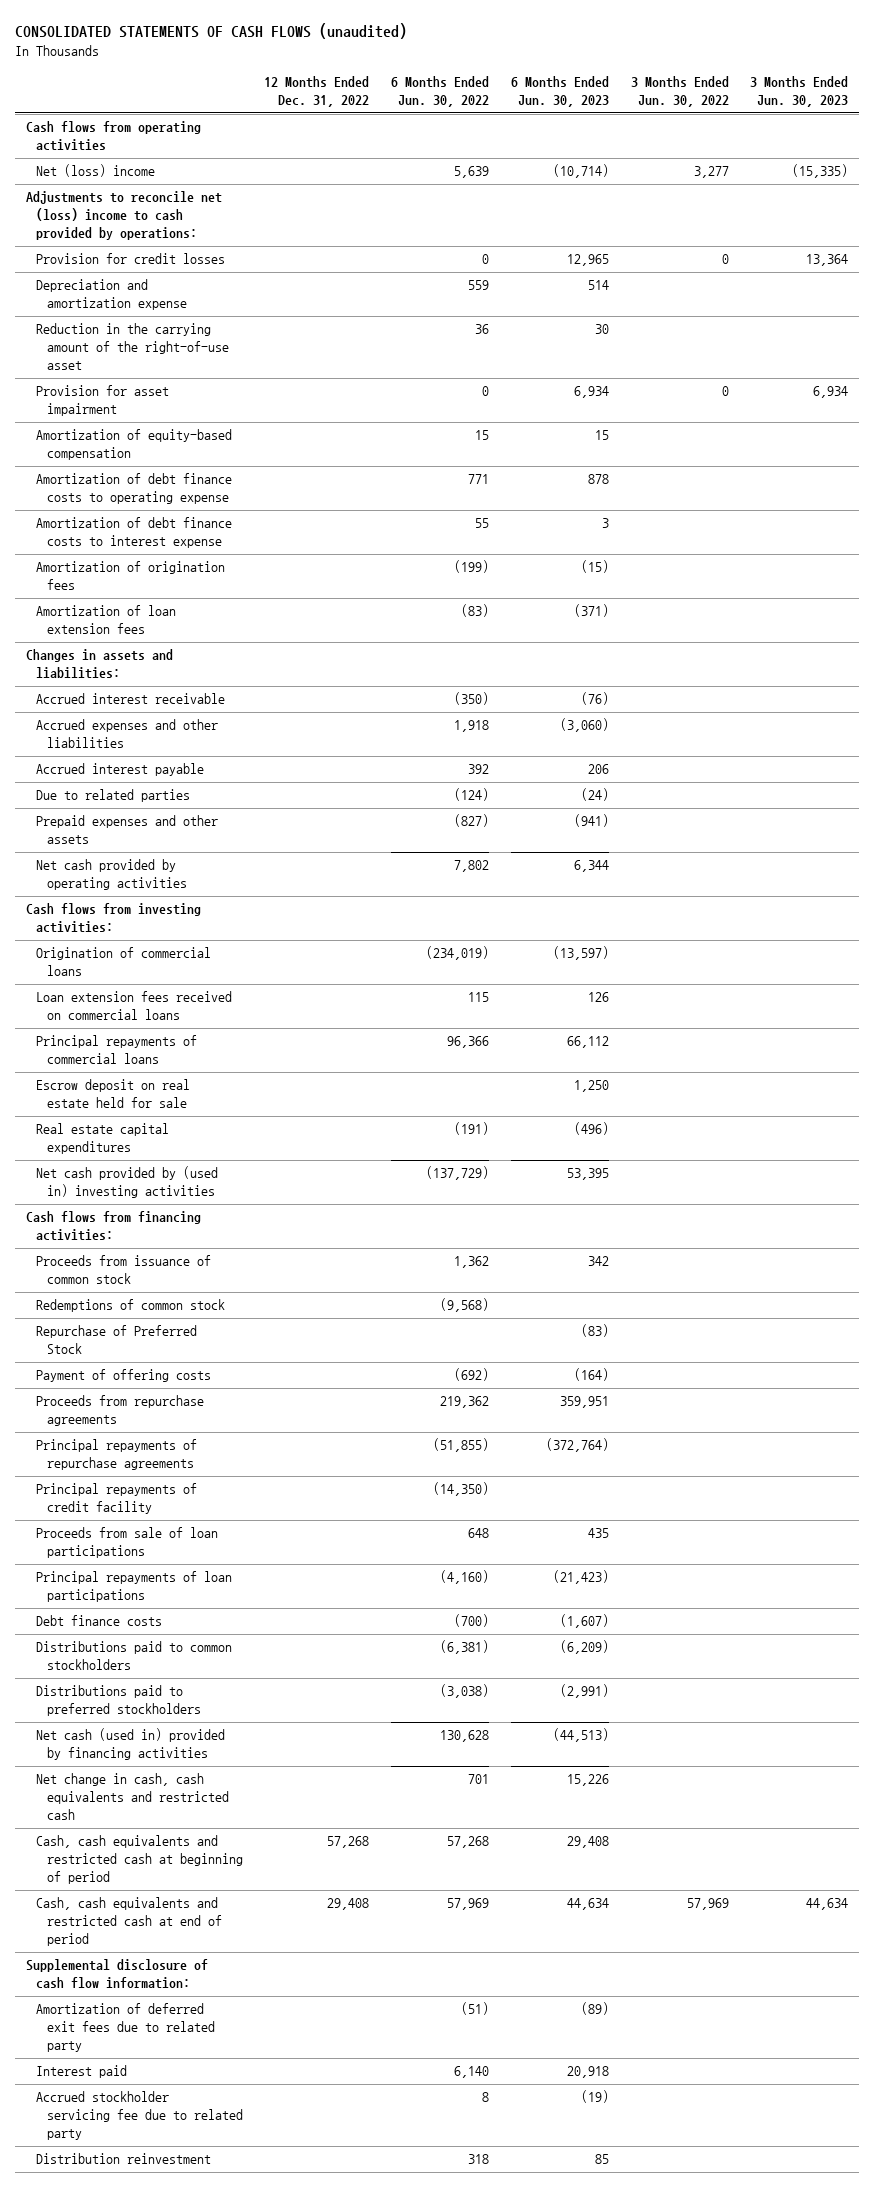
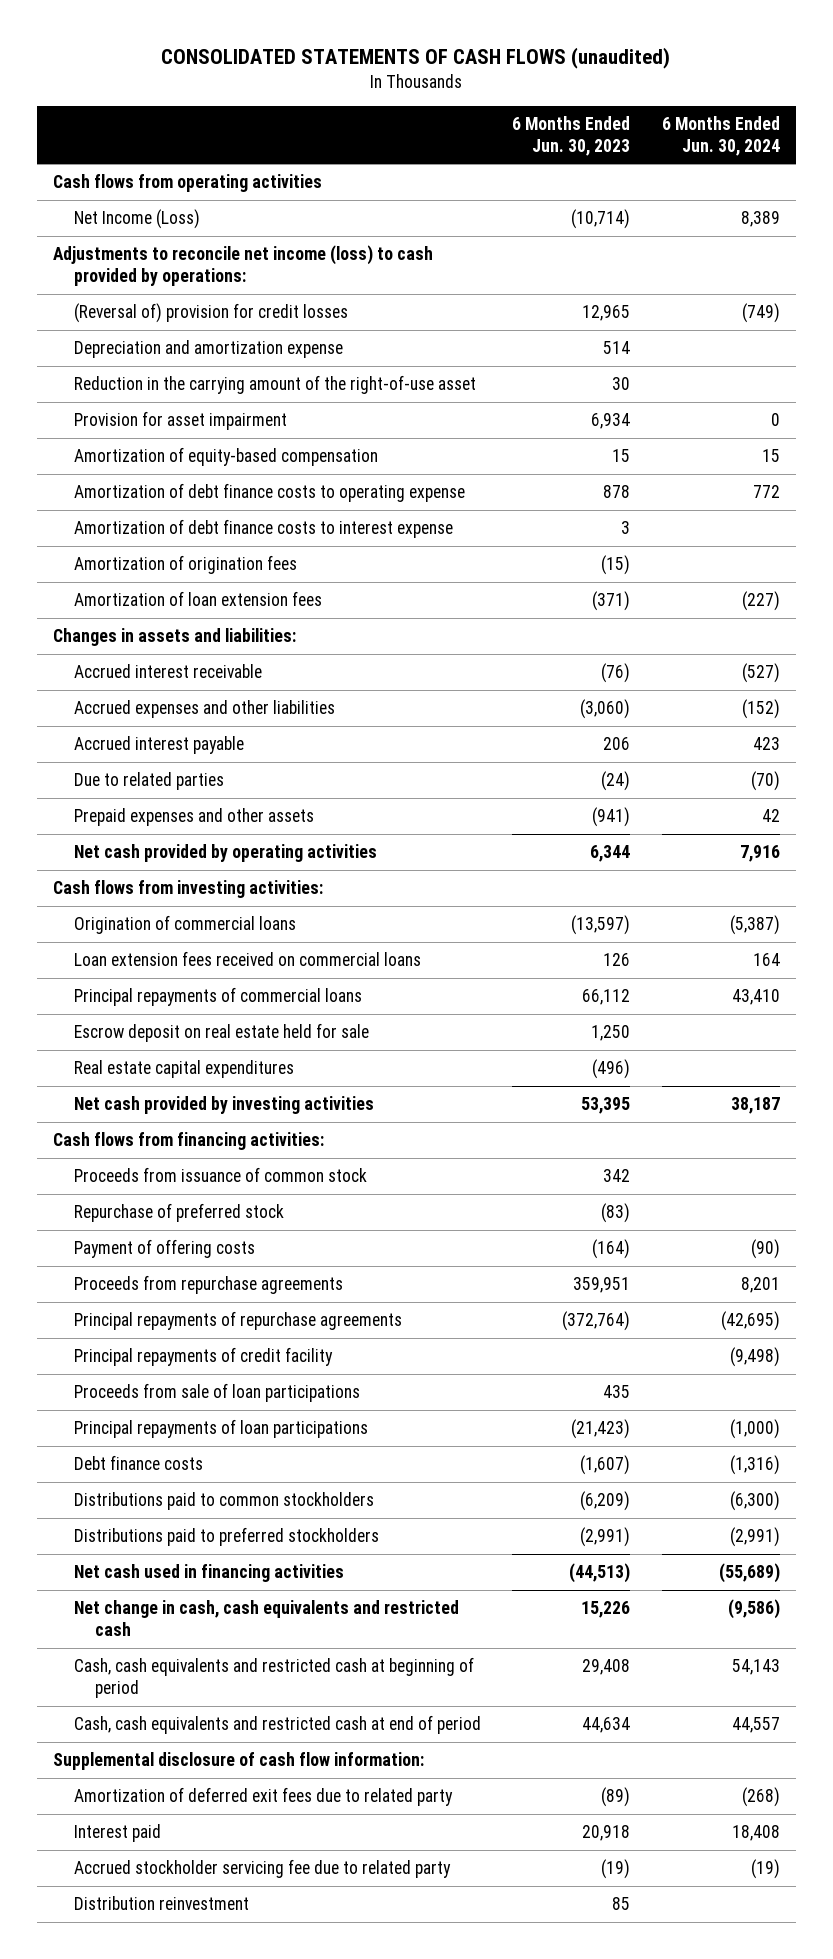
- | 12 Months Ended Dec. 31, 2022 | 6 Months Ended Jun. 30, 2022 | 6 Months Ended Jun. 30, 2023 | 3 Months Ended Jun. 30, 2022 | 3 Months Ended Jun. 30, 2023
+ | 6 Months Ended Jun. 30, 2023 | 6 Months Ended Jun. 30, 2024
- Net (loss) income | | 5,639 | (10,714) | 3,277 | (15,335)
- Adjustments to reconcile net (loss) income to cash provided by operations:
- Provision for credit losses | | 0 | 12,965 | 0 | 13,364
+ Net Income (Loss) | (10,714) | 8,389
+ Adjustments to reconcile net income (loss) to cash provided by operations:
+ (Reversal of) provision for credit losses | 12,965 | (749)
- Net cash provided by (used in) investing activities | | (137,729) | 53,395 | |
+ Net cash provided by investing activities | 53,395 | 38,187
- Redemptions of common stock | | (9,568) | | |
- Repurchase of Preferred Stock | | | (83) | |
+ Repurchase of preferred stock | (83) |
- Net cash (used in) provided by financing activities | | 130,628 | (44,513) | |
+ Net cash used in financing activities | (44,513) | (55,689)

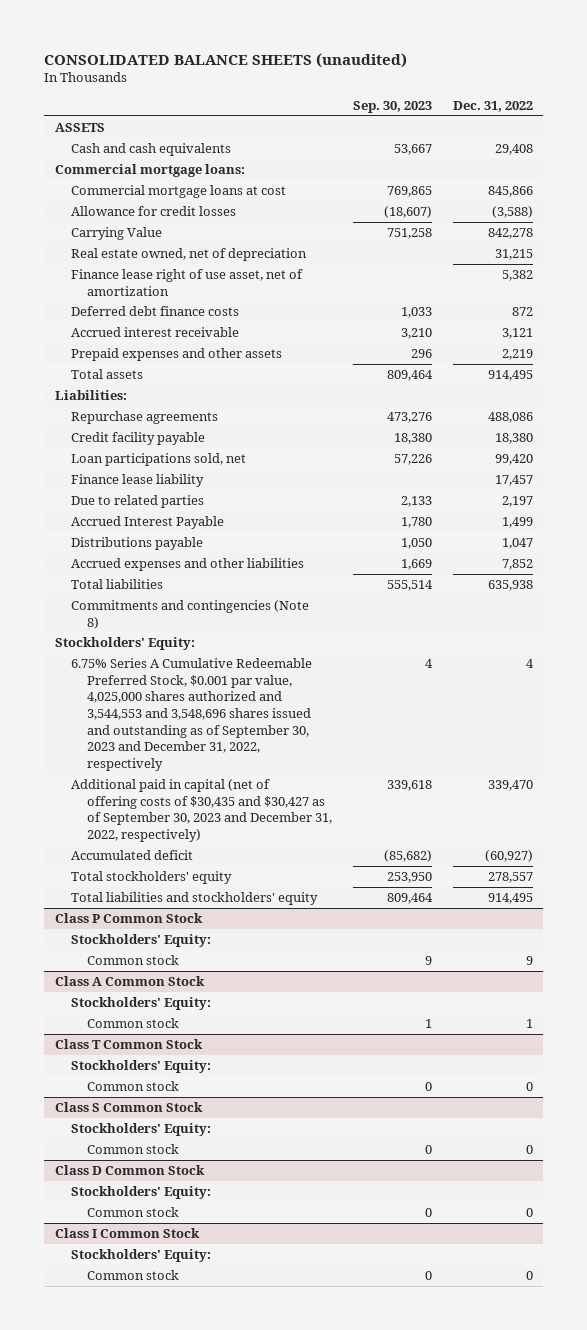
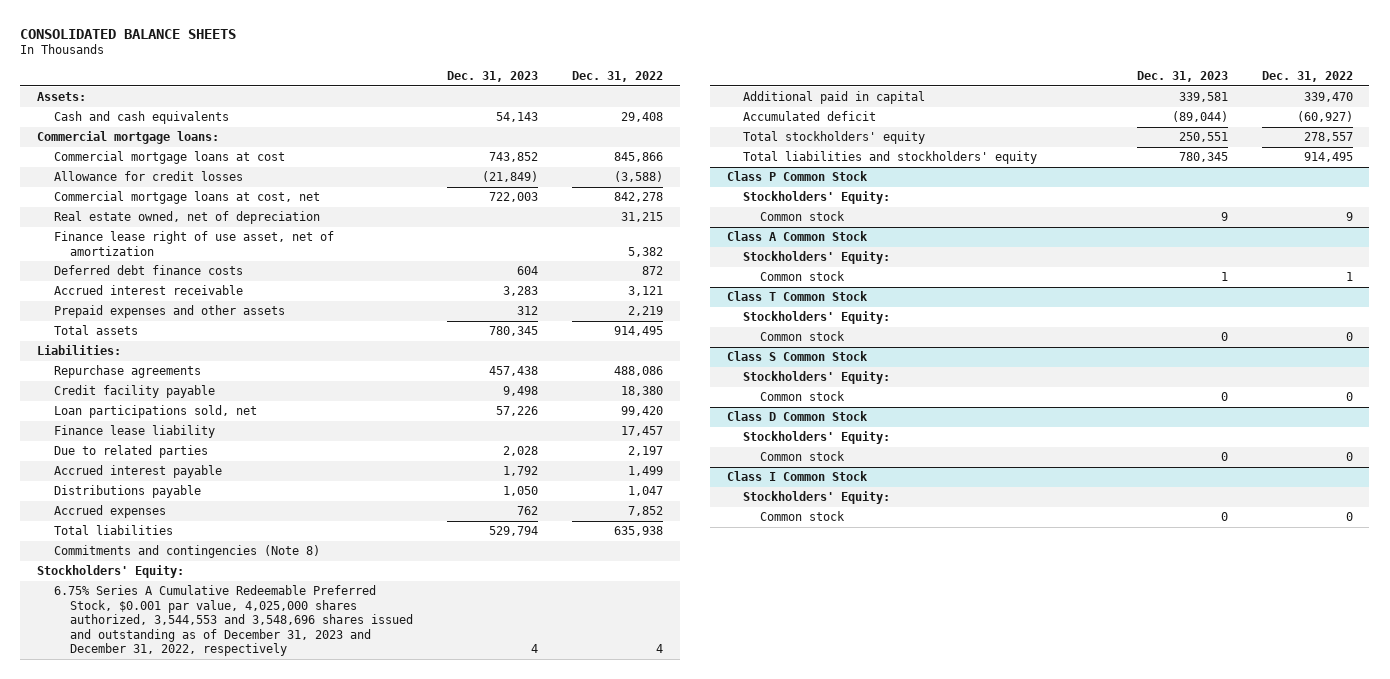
- CONSOLIDATED BALANCE SHEETS (unaudited)
+ CONSOLIDATED BALANCE SHEETS
- | Sep. 30, 2023 | Dec. 31, 2022
+ | Dec. 31, 2023 | Dec. 31, 2022
- ASSETS
+ Assets:
- Carrying Value | 751,258 | 842,278
+ Commercial mortgage loans at cost, net | 722,003 | 842,278
- Accrued Interest Payable | 1,780 | 1,499
+ Accrued interest payable | 1,792 | 1,499
- Accrued expenses and other liabilities | 1,669 | 7,852
+ Accrued expenses | 762 | 7,852
- 6.75% Series A Cumulative Redeemable Preferred Stock, $0.001 par value, 4,025,000 shares authorized and 3,544,553 and 3,548,696 shares issued and outstanding as of September 30, 2023 and December 31, 2022, respectively | 4 | 4
- Additional paid in capital (net of offering costs of $30,435 and $30,427 as of September 30, 2023 and December 31, 2022, respectively) | 339,618 | 339,470
+ 6.75% Series A Cumulative Redeemable Preferred Stock, $0.001 par value, 4,025,000 shares authorized, 3,544,553 and 3,548,696 shares issued and outstanding as of December 31, 2023 and December 31, 2022, respectively | 4 | 4
+ Additional paid in capital | 339,581 | 339,470

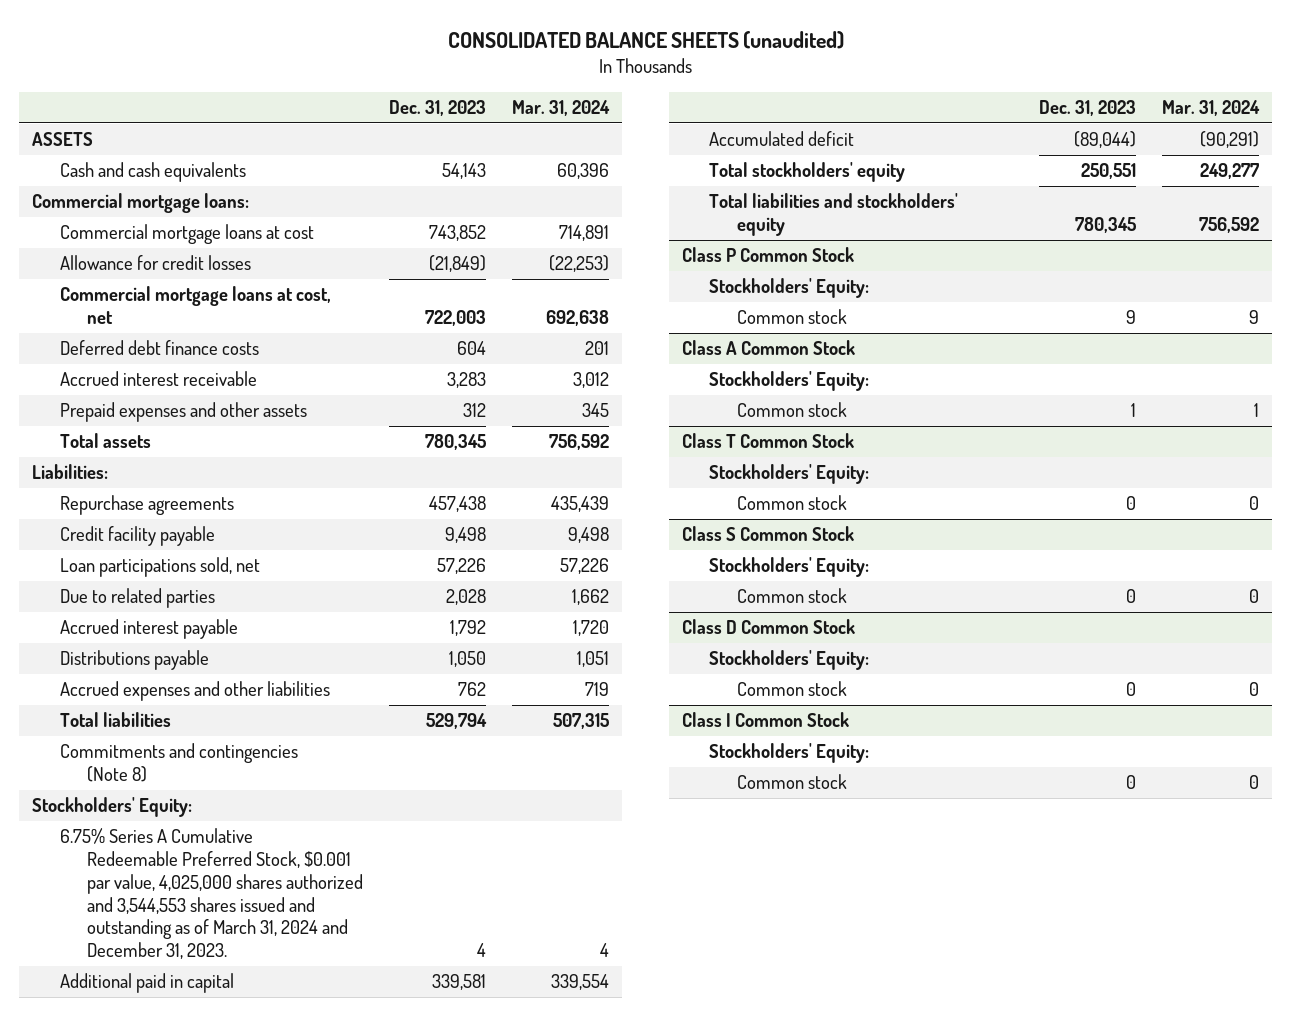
- CONSOLIDATED BALANCE SHEETS
+ CONSOLIDATED BALANCE SHEETS (unaudited)
- | Dec. 31, 2023 | Dec. 31, 2022
+ | Dec. 31, 2023 | Mar. 31, 2024
- Assets:
+ ASSETS
- Real estate owned, net of depreciation | | 31,215
- Finance lease right of use asset, net of amortization | | 5,382
- Finance lease liability | | 17,457
- Accrued expenses | 762 | 7,852
+ Accrued expenses and other liabilities | 762 | 719
- 6.75% Series A Cumulative Redeemable Preferred Stock, $0.001 par value, 4,025,000 shares authorized, 3,544,553 and 3,548,696 shares issued and outstanding as of December 31, 2023 and December 31, 2022, respectively | 4 | 4
+ 6.75% Series A Cumulative Redeemable Preferred Stock, $0.001 par value, 4,025,000 shares authorized and 3,544,553 shares issued and outstanding as of March 31, 2024 and December 31, 2023. | 4 | 4

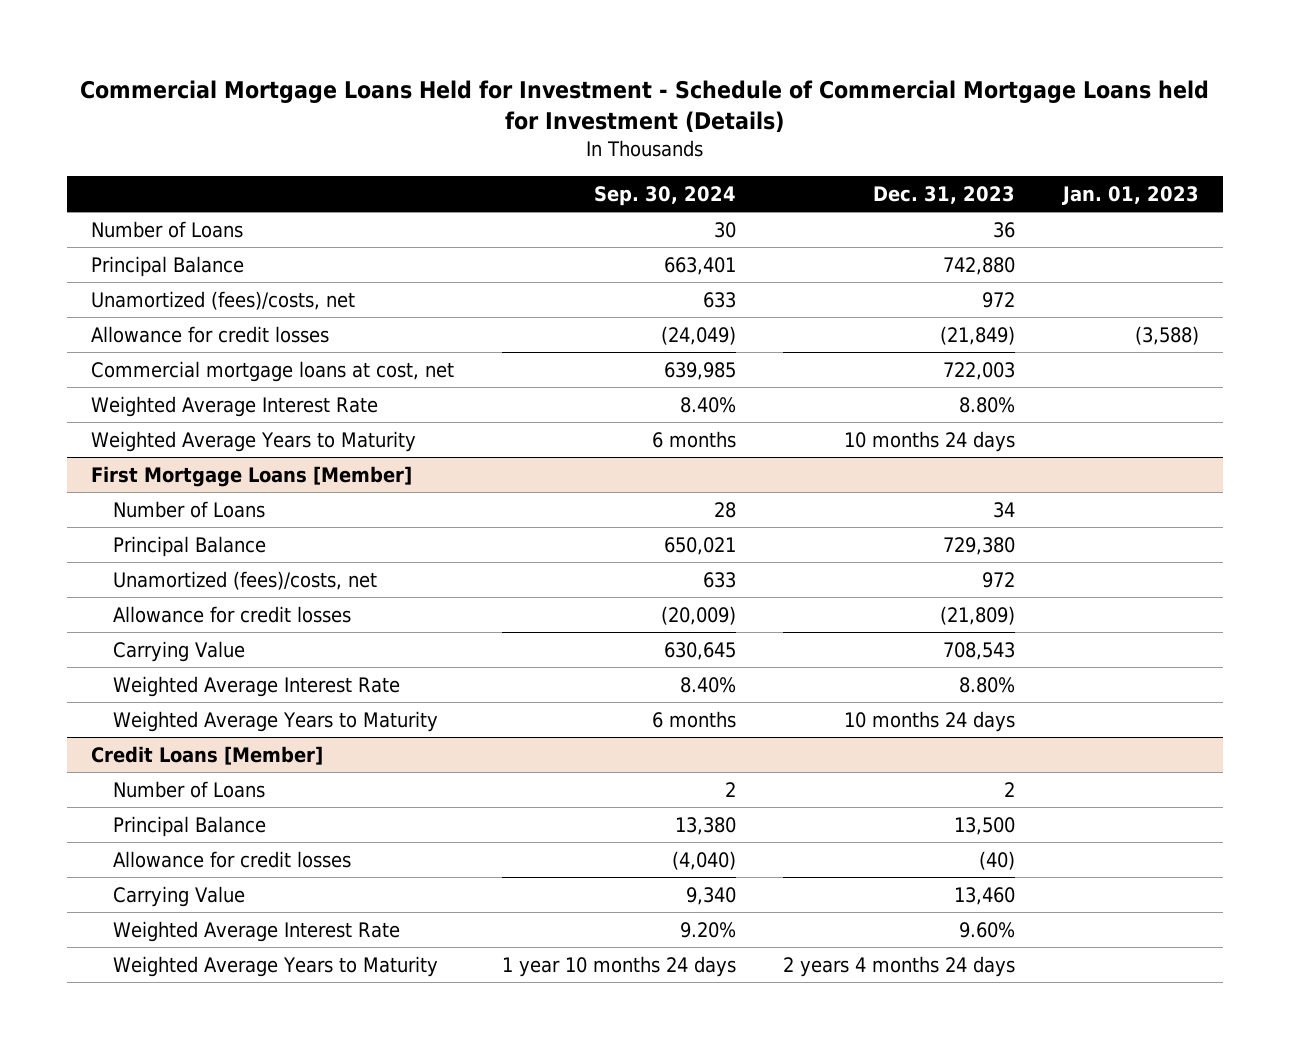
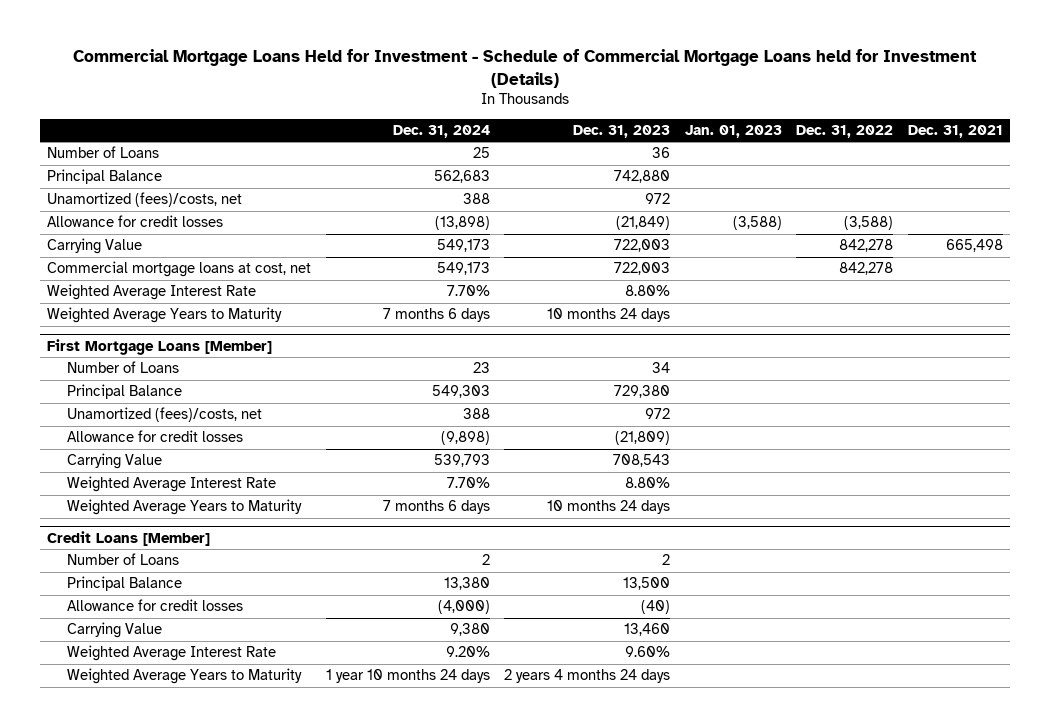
- | Sep. 30, 2024 | Dec. 31, 2023 | Jan. 01, 2023
+ | Dec. 31, 2024 | Dec. 31, 2023 | Jan. 01, 2023 | Dec. 31, 2022 | Dec. 31, 2021
+ Carrying Value | 549,173 | 722,003 | | 842,278 | 665,498

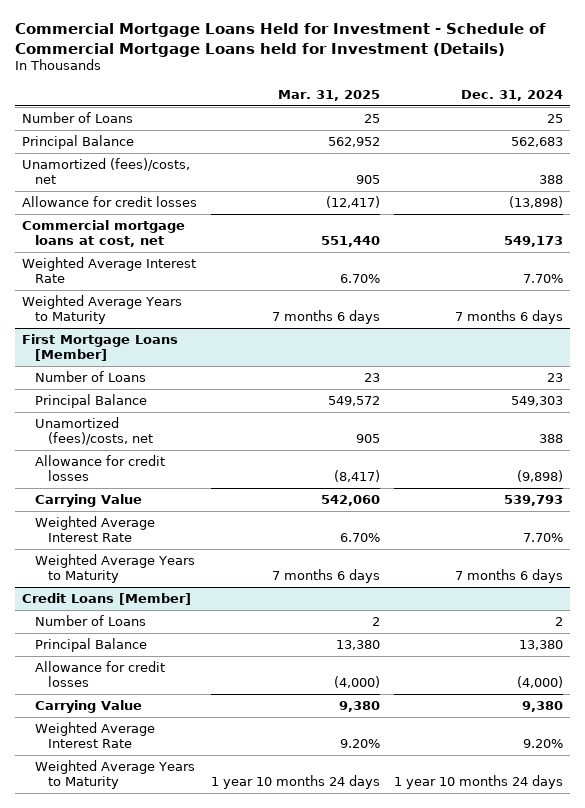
- | Dec. 31, 2024 | Dec. 31, 2023 | Jan. 01, 2023 | Dec. 31, 2022 | Dec. 31, 2021
+ | Mar. 31, 2025 | Dec. 31, 2024
- Carrying Value | 549,173 | 722,003 | | 842,278 | 665,498

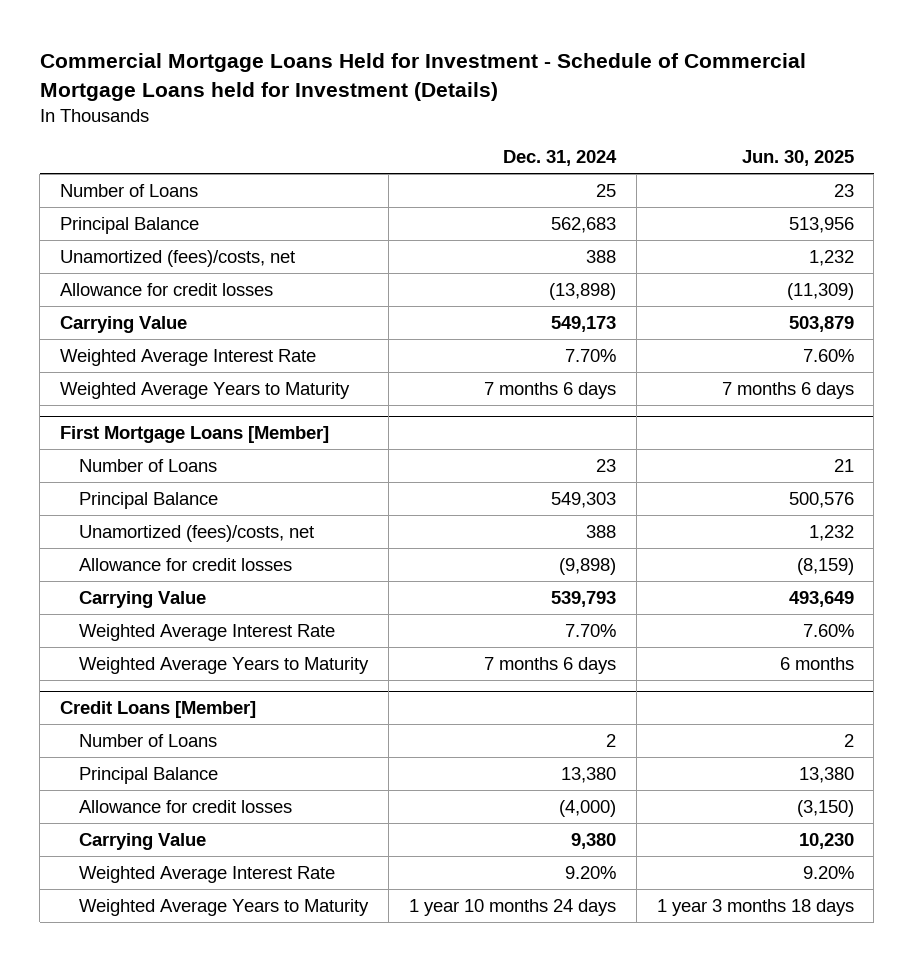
- | Mar. 31, 2025 | Dec. 31, 2024
+ | Dec. 31, 2024 | Jun. 30, 2025
- Commercial mortgage loans at cost, net | 551,440 | 549,173
+ Carrying Value | 549,173 | 503,879

